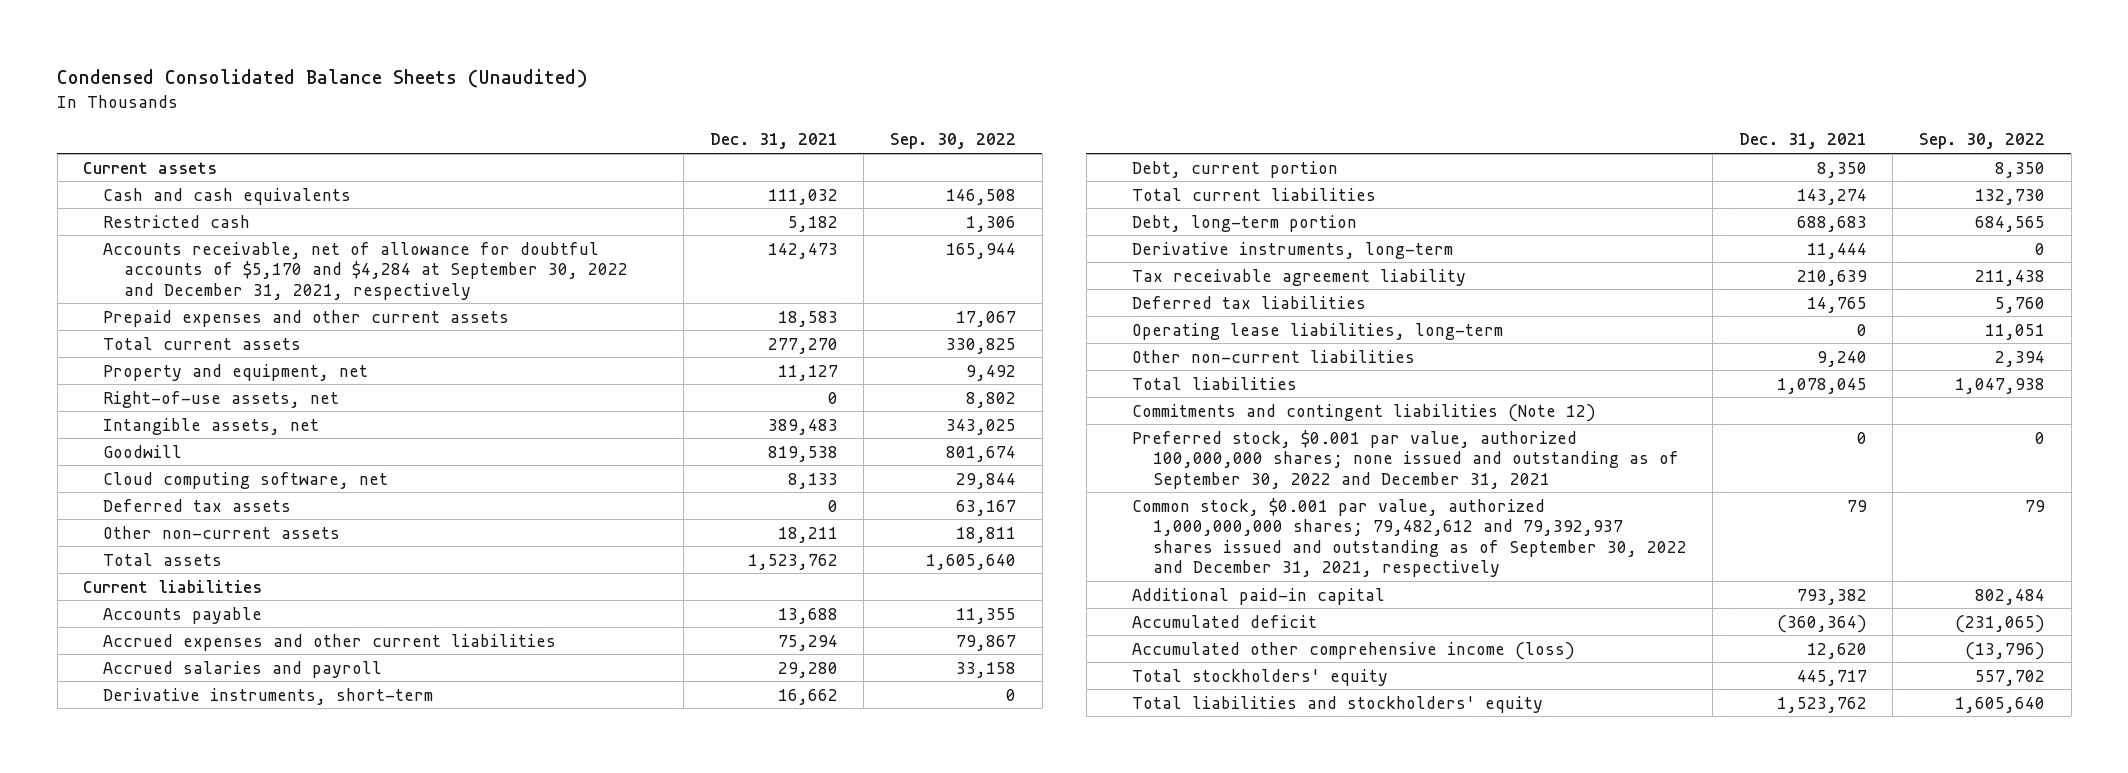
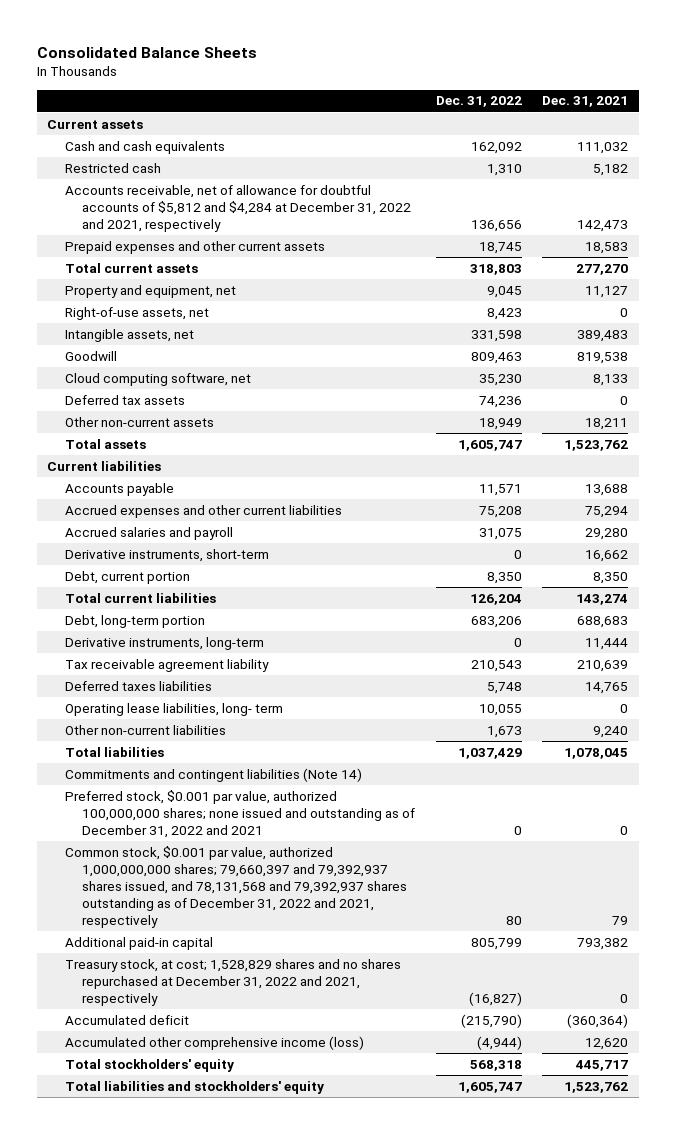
- Condensed Consolidated Balance Sheets (Unaudited)
+ Consolidated Balance Sheets
- | Dec. 31, 2021 | Sep. 30, 2022
+ | Dec. 31, 2022 | Dec. 31, 2021
- Accounts receivable, net of allowance for doubtful accounts of $5,170 and $4,284 at September 30, 2022 and December 31, 2021, respectively | 142,473 | 165,944
+ Accounts receivable, net of allowance for doubtful accounts of $5,812 and $4,284 at December 31, 2022 and 2021, respectively | 136,656 | 142,473
- Deferred tax liabilities | 14,765 | 5,760
- Operating lease liabilities, long-term | 0 | 11,051
+ Deferred taxes liabilities | 5,748 | 14,765
+ Operating lease liabilities, long- term | 10,055 | 0
- Commitments and contingent liabilities (Note 12)
- Preferred stock, $0.001 par value, authorized 100,000,000 shares; none issued and outstanding as of September 30, 2022 and December 31, 2021 | 0 | 0
- Common stock, $0.001 par value, authorized 1,000,000,000 shares; 79,482,612 and 79,392,937 shares issued and outstanding as of September 30, 2022 and December 31, 2021, respectively | 79 | 79
+ Commitments and contingent liabilities (Note 14)
+ Preferred stock, $0.001 par value, authorized 100,000,000 shares; none issued and outstanding as of December 31, 2022 and 2021 | 0 | 0
+ Common stock, $0.001 par value, authorized 1,000,000,000 shares; 79,660,397 and 79,392,937 shares issued, and 78,131,568 and 79,392,937 shares outstanding as of December 31, 2022 and 2021, respectively | 80 | 79
+ Treasury stock, at cost; 1,528,829 shares and no shares repurchased at December 31, 2022 and 2021, respectively | (16,827) | 0

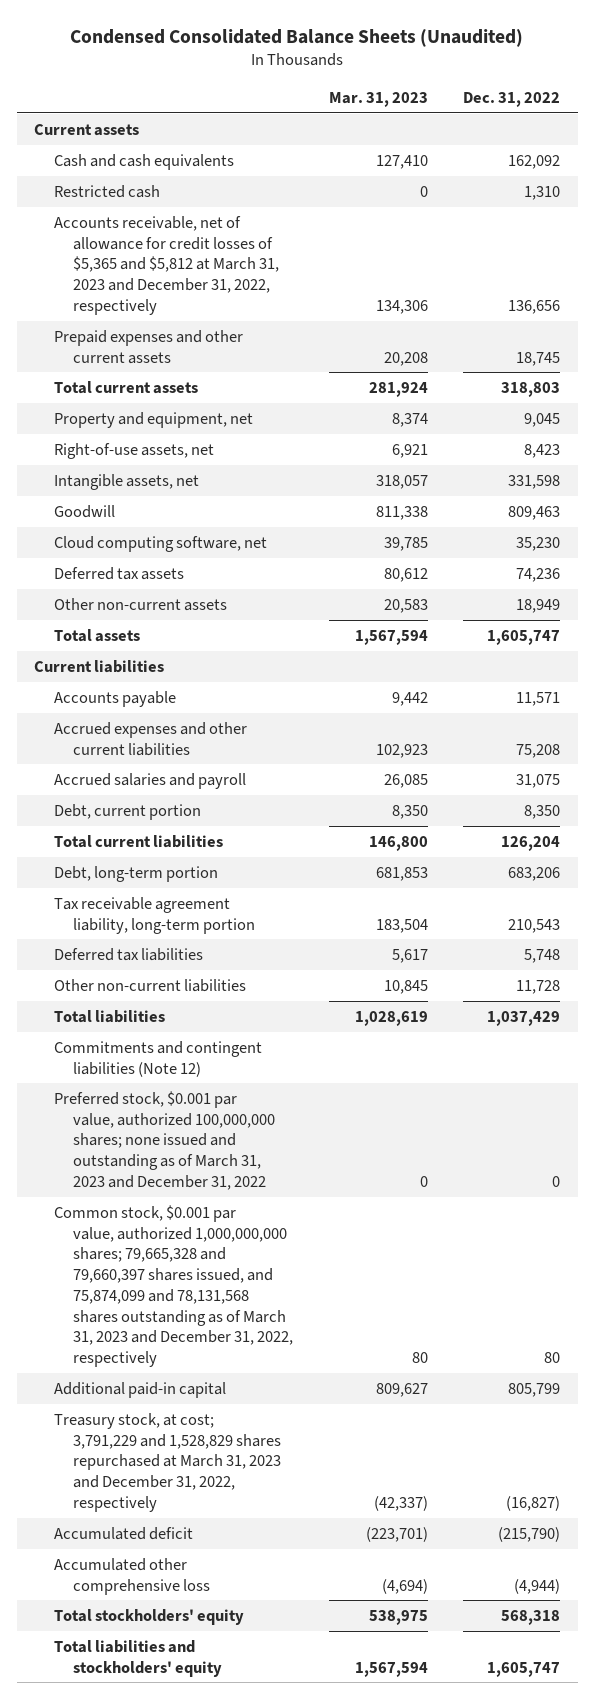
- Consolidated Balance Sheets
+ Condensed Consolidated Balance Sheets (Unaudited)
- | Dec. 31, 2022 | Dec. 31, 2021
+ | Mar. 31, 2023 | Dec. 31, 2022
- Accounts receivable, net of allowance for doubtful accounts of $5,812 and $4,284 at December 31, 2022 and 2021, respectively | 136,656 | 142,473
+ Accounts receivable, net of allowance for credit losses of $5,365 and $5,812 at March 31, 2023 and December 31, 2022, respectively | 134,306 | 136,656
- Derivative instruments, short-term | 0 | 16,662
- Derivative instruments, long-term | 0 | 11,444
- Tax receivable agreement liability | 210,543 | 210,639
- Deferred taxes liabilities | 5,748 | 14,765
- Operating lease liabilities, long- term | 10,055 | 0
- Other non-current liabilities | 1,673 | 9,240
+ Tax receivable agreement liability, long-term portion | 183,504 | 210,543
+ Deferred tax liabilities | 5,617 | 5,748
+ Other non-current liabilities | 10,845 | 11,728
- Commitments and contingent liabilities (Note 14)
- Preferred stock, $0.001 par value, authorized 100,000,000 shares; none issued and outstanding as of December 31, 2022 and 2021 | 0 | 0
- Common stock, $0.001 par value, authorized 1,000,000,000 shares; 79,660,397 and 79,392,937 shares issued, and 78,131,568 and 79,392,937 shares outstanding as of December 31, 2022 and 2021, respectively | 80 | 79
+ Commitments and contingent liabilities (Note 12)
+ Preferred stock, $0.001 par value, authorized 100,000,000 shares; none issued and outstanding as of March 31, 2023 and December 31, 2022 | 0 | 0
+ Common stock, $0.001 par value, authorized 1,000,000,000 shares; 79,665,328 and 79,660,397 shares issued, and 75,874,099 and 78,131,568 shares outstanding as of March 31, 2023 and December 31, 2022, respectively | 80 | 80
- Treasury stock, at cost; 1,528,829 shares and no shares repurchased at December 31, 2022 and 2021, respectively | (16,827) | 0
+ Treasury stock, at cost; 3,791,229 and 1,528,829 shares repurchased at March 31, 2023 and December 31, 2022, respectively | (42,337) | (16,827)
- Accumulated other comprehensive income (loss) | (4,944) | 12,620
+ Accumulated other comprehensive loss | (4,694) | (4,944)

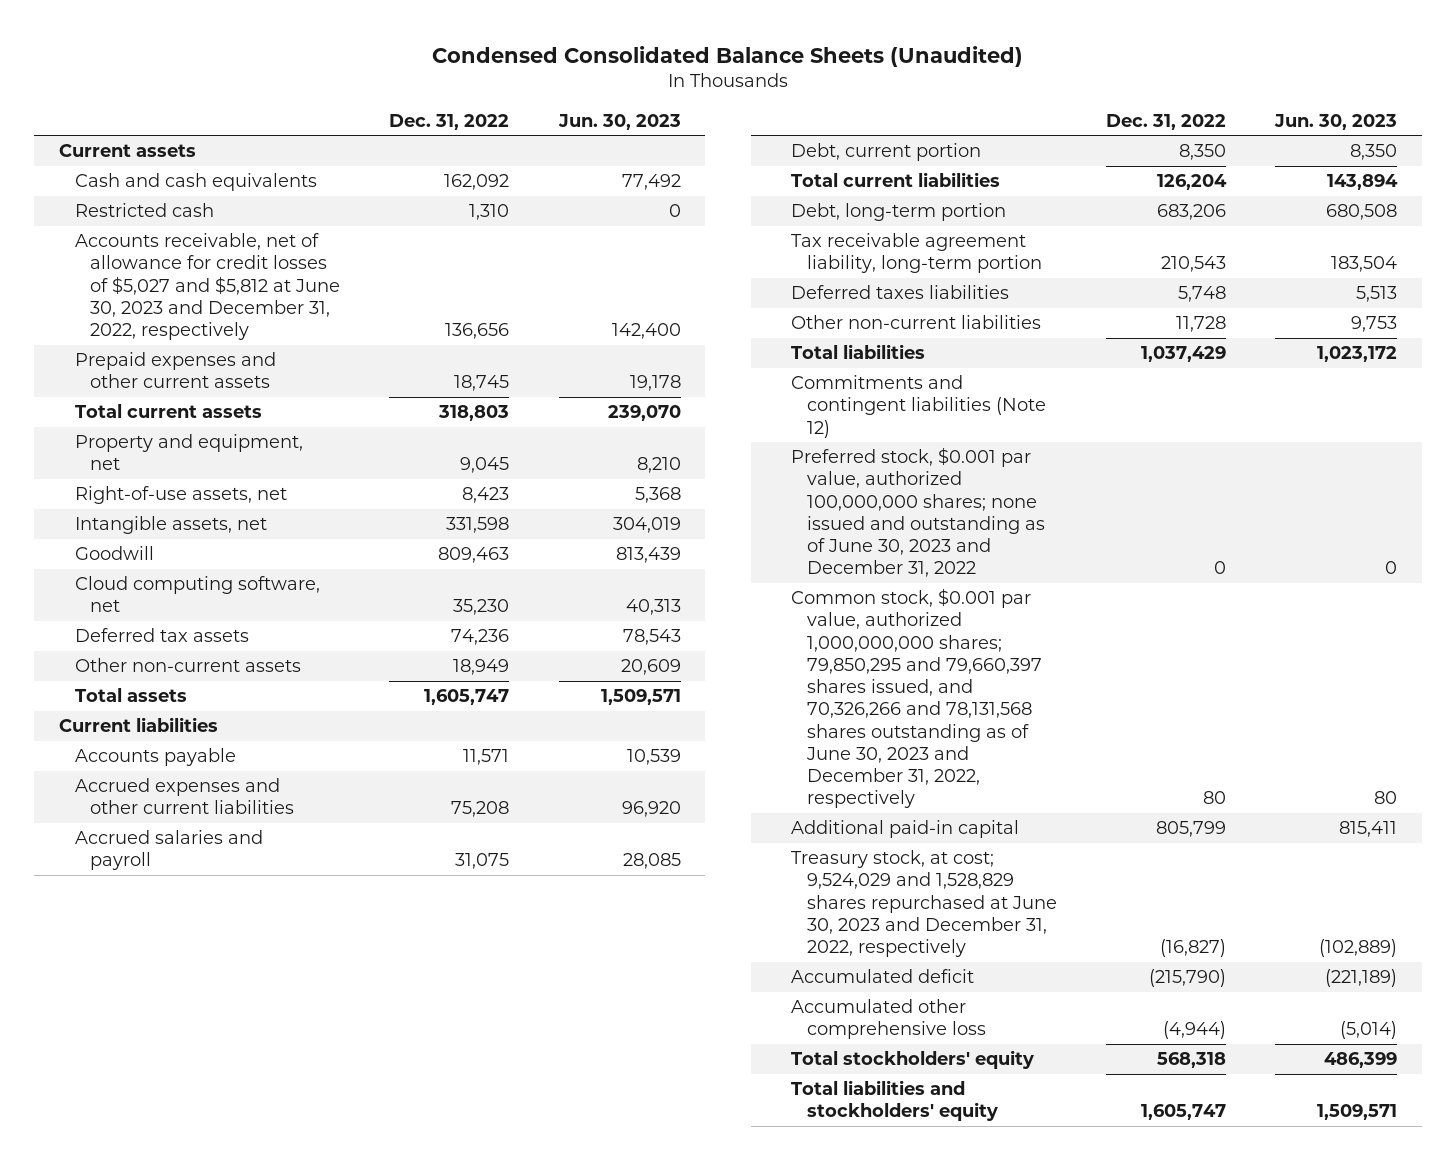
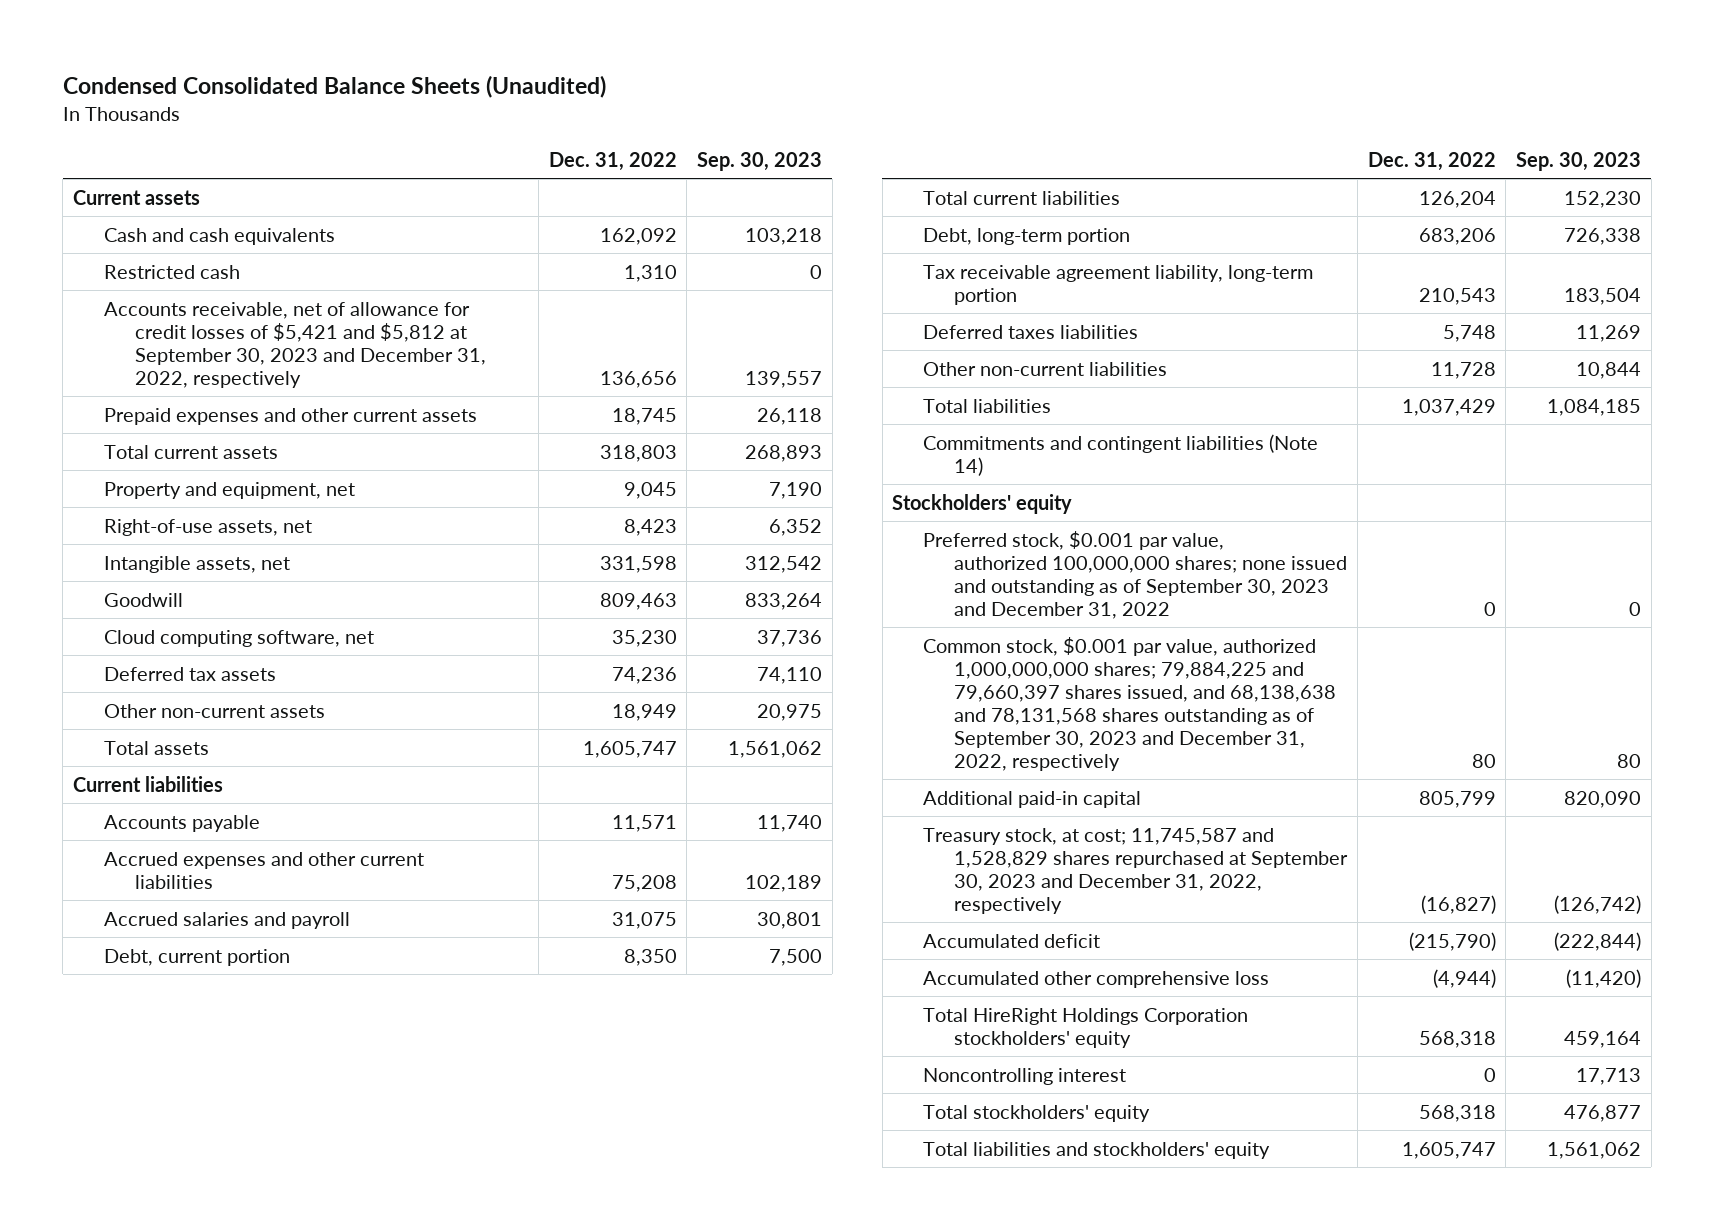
- | Dec. 31, 2022 | Jun. 30, 2023
+ | Dec. 31, 2022 | Sep. 30, 2023
- Accounts receivable, net of allowance for credit losses of $5,027 and $5,812 at June 30, 2023 and December 31, 2022, respectively | 136,656 | 142,400
+ Accounts receivable, net of allowance for credit losses of $5,421 and $5,812 at September 30, 2023 and December 31, 2022, respectively | 136,656 | 139,557
- Commitments and contingent liabilities (Note 12)
- Preferred stock, $0.001 par value, authorized 100,000,000 shares; none issued and outstanding as of June 30, 2023 and December 31, 2022 | 0 | 0
- Common stock, $0.001 par value, authorized 1,000,000,000 shares; 79,850,295 and 79,660,397 shares issued, and 70,326,266 and 78,131,568 shares outstanding as of June 30, 2023 and December 31, 2022, respectively | 80 | 80
+ Commitments and contingent liabilities (Note 14)
+ Stockholders' equity
+ Preferred stock, $0.001 par value, authorized 100,000,000 shares; none issued and outstanding as of September 30, 2023 and December 31, 2022 | 0 | 0
+ Common stock, $0.001 par value, authorized 1,000,000,000 shares; 79,884,225 and 79,660,397 shares issued, and 68,138,638 and 78,131,568 shares outstanding as of September 30, 2023 and December 31, 2022, respectively | 80 | 80
- Treasury stock, at cost; 9,524,029 and 1,528,829 shares repurchased at June 30, 2023 and December 31, 2022, respectively | (16,827) | (102,889)
+ Treasury stock, at cost; 11,745,587 and 1,528,829 shares repurchased at September 30, 2023 and December 31, 2022, respectively | (16,827) | (126,742)
+ Total HireRight Holdings Corporation stockholders' equity | 568,318 | 459,164
+ Noncontrolling interest | 0 | 17,713

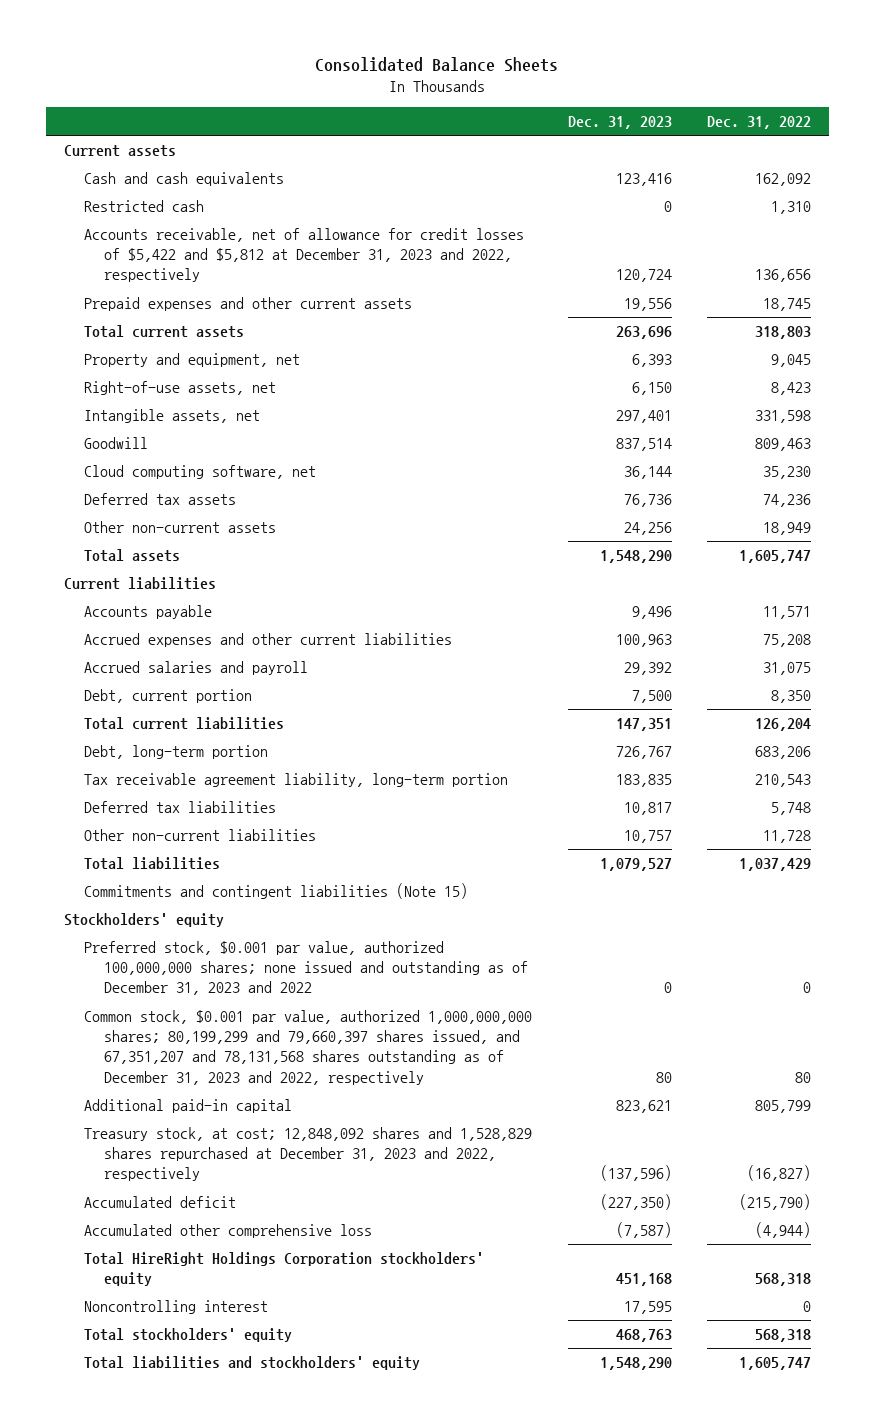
- Condensed Consolidated Balance Sheets (Unaudited)
+ Consolidated Balance Sheets
- | Dec. 31, 2022 | Sep. 30, 2023
+ | Dec. 31, 2023 | Dec. 31, 2022
- Accounts receivable, net of allowance for credit losses of $5,421 and $5,812 at September 30, 2023 and December 31, 2022, respectively | 136,656 | 139,557
+ Accounts receivable, net of allowance for credit losses of $5,422 and $5,812 at December 31, 2023 and 2022, respectively | 120,724 | 136,656
- Deferred taxes liabilities | 5,748 | 11,269
+ Deferred tax liabilities | 10,817 | 5,748
- Commitments and contingent liabilities (Note 14)
+ Commitments and contingent liabilities (Note 15)
- Preferred stock, $0.001 par value, authorized 100,000,000 shares; none issued and outstanding as of September 30, 2023 and December 31, 2022 | 0 | 0
- Common stock, $0.001 par value, authorized 1,000,000,000 shares; 79,884,225 and 79,660,397 shares issued, and 68,138,638 and 78,131,568 shares outstanding as of September 30, 2023 and December 31, 2022, respectively | 80 | 80
+ Preferred stock, $0.001 par value, authorized 100,000,000 shares; none issued and outstanding as of December 31, 2023 and 2022 | 0 | 0
+ Common stock, $0.001 par value, authorized 1,000,000,000 shares; 80,199,299 and 79,660,397 shares issued, and 67,351,207 and 78,131,568 shares outstanding as of December 31, 2023 and 2022, respectively | 80 | 80
- Treasury stock, at cost; 11,745,587 and 1,528,829 shares repurchased at September 30, 2023 and December 31, 2022, respectively | (16,827) | (126,742)
+ Treasury stock, at cost; 12,848,092 shares and 1,528,829 shares repurchased at December 31, 2023 and 2022, respectively | (137,596) | (16,827)

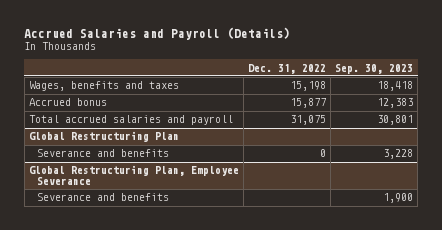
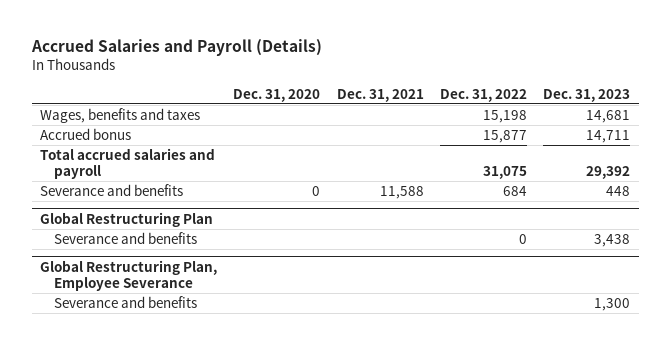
- | Dec. 31, 2022 | Sep. 30, 2023
+ | Dec. 31, 2020 | Dec. 31, 2021 | Dec. 31, 2022 | Dec. 31, 2023
+ Severance and benefits | 0 | 11,588 | 684 | 448

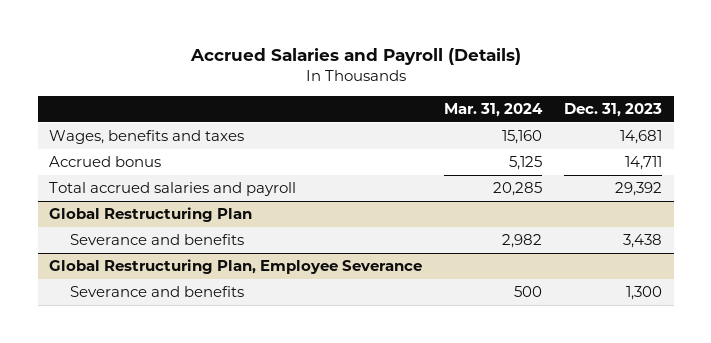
- | Dec. 31, 2020 | Dec. 31, 2021 | Dec. 31, 2022 | Dec. 31, 2023
+ | Mar. 31, 2024 | Dec. 31, 2023
- Severance and benefits | 0 | 11,588 | 684 | 448

